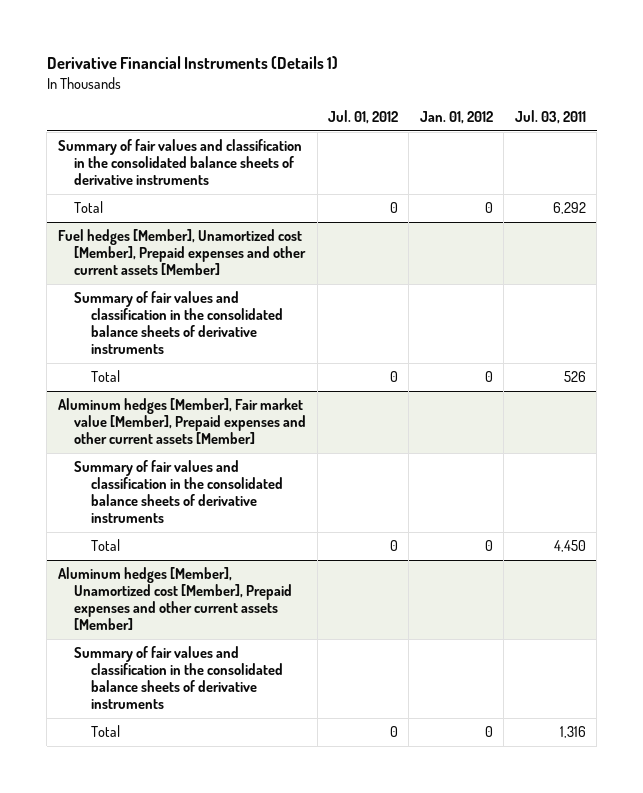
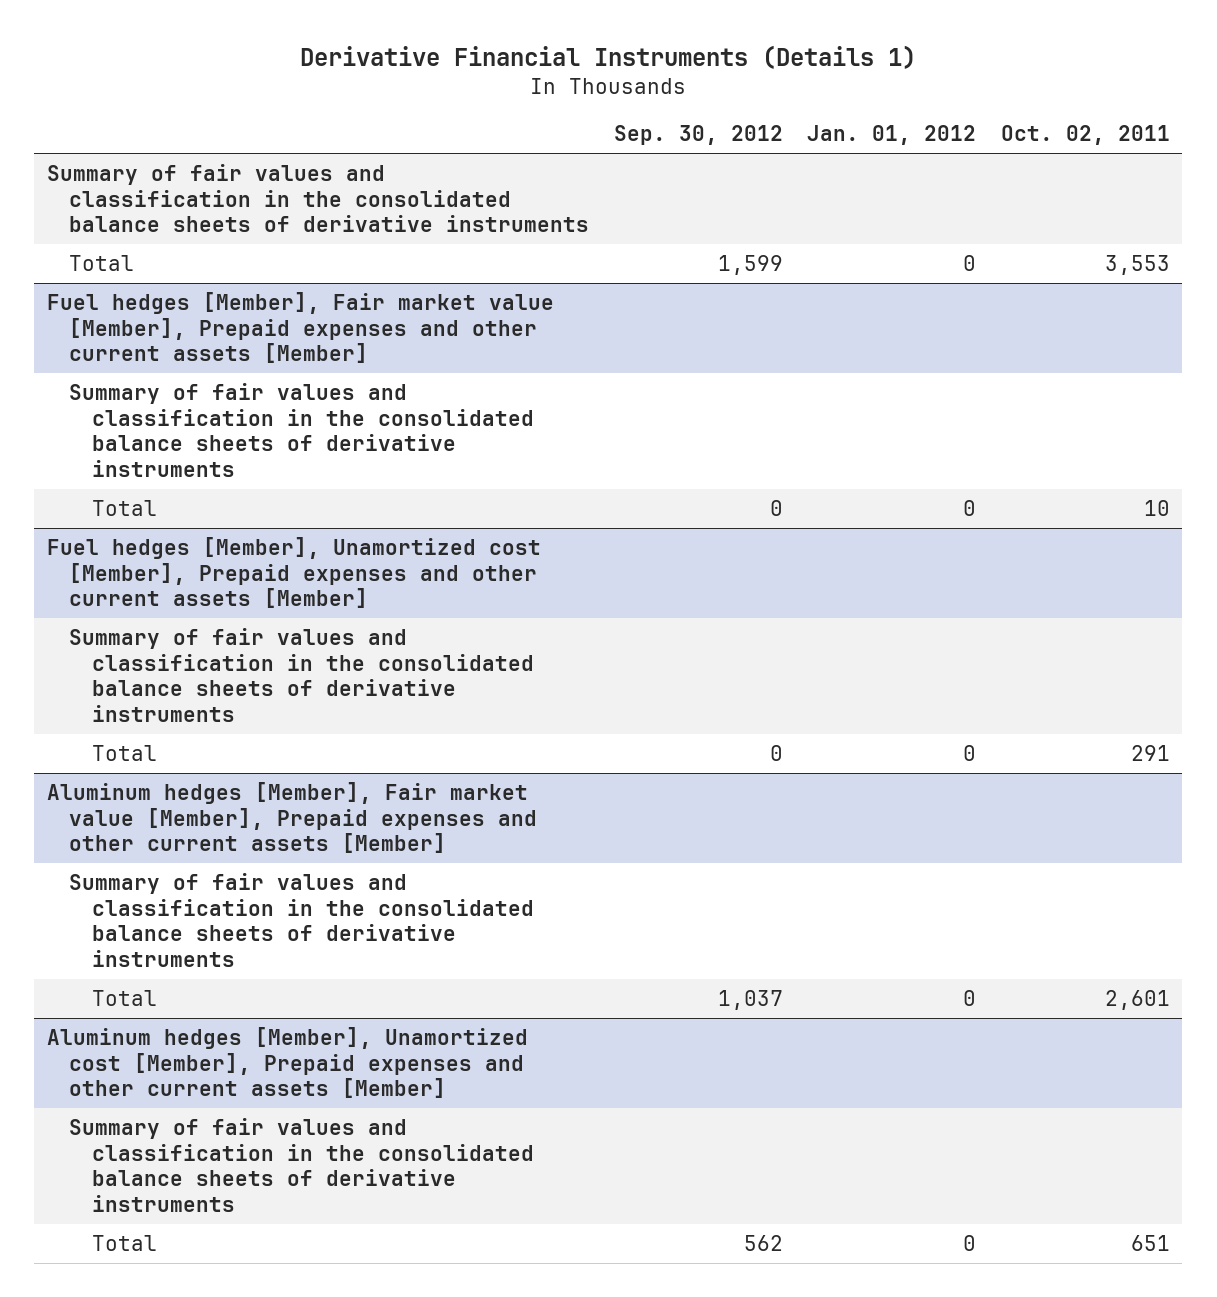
- | Jul. 01, 2012 | Jan. 01, 2012 | Jul. 03, 2011
+ | Sep. 30, 2012 | Jan. 01, 2012 | Oct. 02, 2011
+ Fuel hedges [Member], Fair market value [Member], Prepaid expenses and other current assets [Member]
+ Summary of fair values and classification in the consolidated balance sheets of derivative instruments
+ Total | 0 | 0 | 10

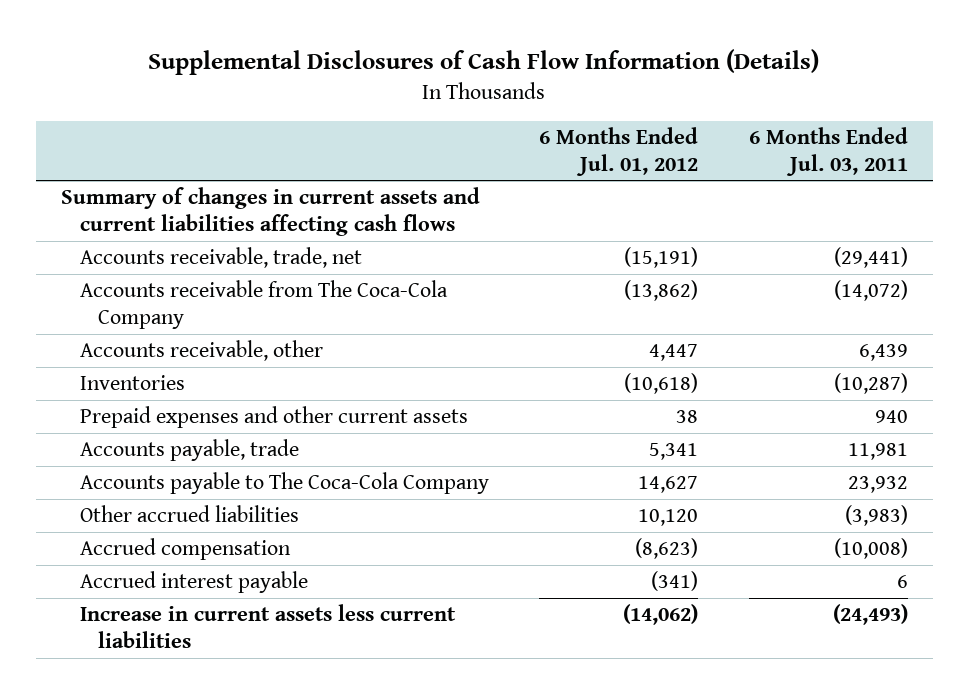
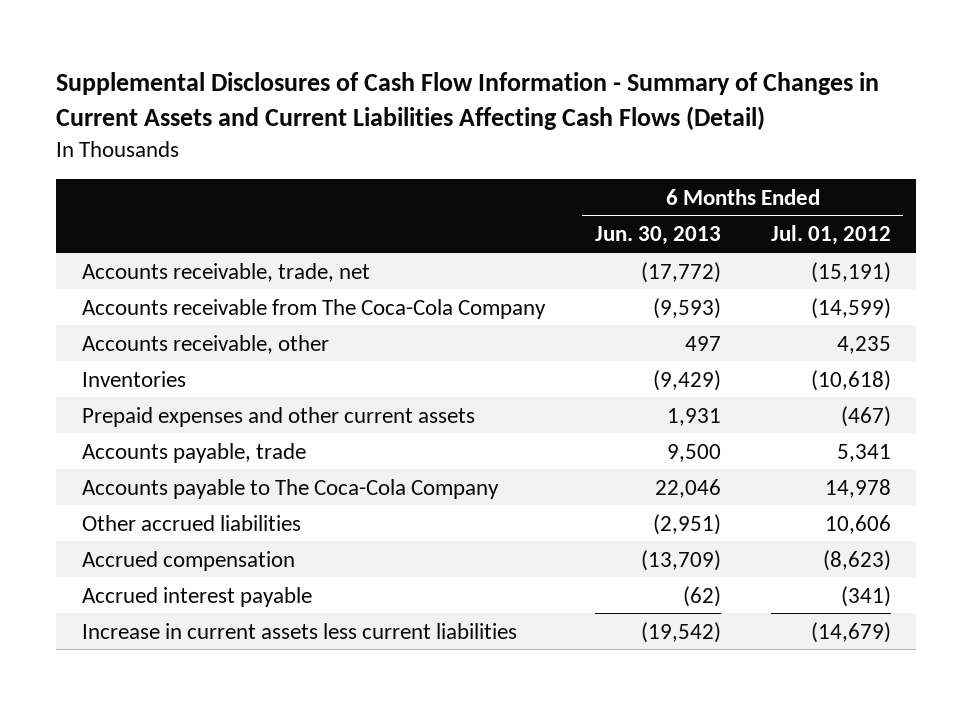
- Supplemental Disclosures of Cash Flow Information (Details)
+ Supplemental Disclosures of Cash Flow Information - Summary of Changes in Current Assets and Current Liabilities Affecting Cash Flows (Detail)
- | 6 Months Ended Jul. 01, 2012 | 6 Months Ended Jul. 03, 2011
+ | 6 Months Ended Jun. 30, 2013 | 6 Months Ended Jul. 01, 2012
- Summary of changes in current assets and current liabilities affecting cash flows
- Accounts receivable from The Coca-Cola Company | (13,862) | (14,072)
- Accounts receivable, other | 4,447 | 6,439
+ Accounts receivable from The Coca-Cola Company | (9,593) | (14,599)
+ Accounts receivable, other | 497 | 4,235
- Prepaid expenses and other current assets | 38 | 940
+ Prepaid expenses and other current assets | 1,931 | (467)
- Accounts payable to The Coca-Cola Company | 14,627 | 23,932
- Other accrued liabilities | 10,120 | (3,983)
+ Accounts payable to The Coca-Cola Company | 22,046 | 14,978
+ Other accrued liabilities | (2,951) | 10,606
- Increase in current assets less current liabilities | (14,062) | (24,493)
+ Increase in current assets less current liabilities | (19,542) | (14,679)

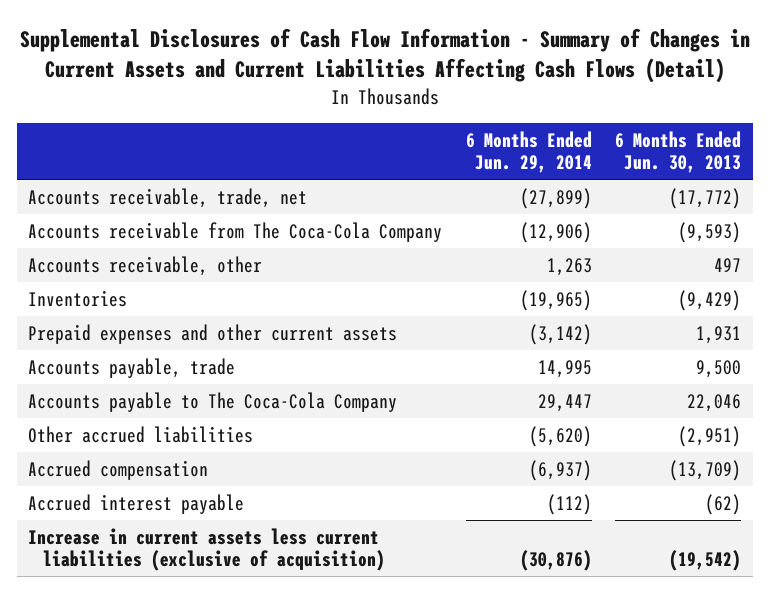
- | 6 Months Ended Jun. 30, 2013 | 6 Months Ended Jul. 01, 2012
+ | 6 Months Ended Jun. 29, 2014 | 6 Months Ended Jun. 30, 2013
- Increase in current assets less current liabilities | (19,542) | (14,679)
+ Increase in current assets less current liabilities (exclusive of acquisition) | (30,876) | (19,542)

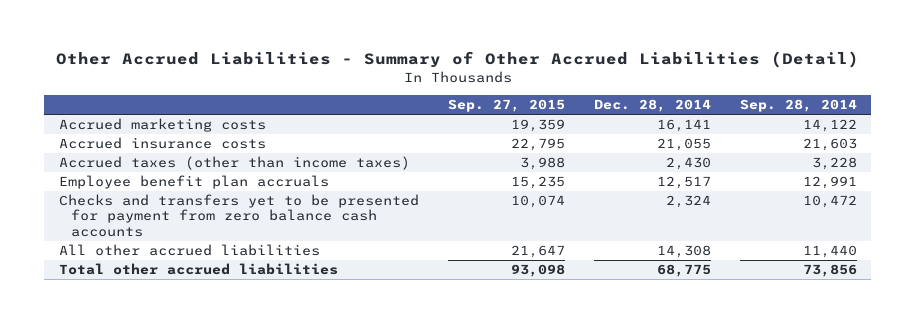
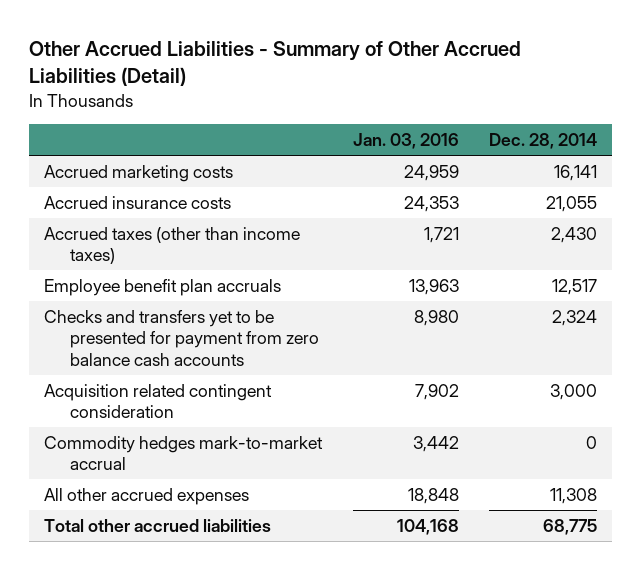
- | Sep. 27, 2015 | Dec. 28, 2014 | Sep. 28, 2014
+ | Jan. 03, 2016 | Dec. 28, 2014
- All other accrued liabilities | 21,647 | 14,308 | 11,440
+ Acquisition related contingent consideration | 7,902 | 3,000
+ Commodity hedges mark-to-market accrual | 3,442 | 0
+ All other accrued expenses | 18,848 | 11,308

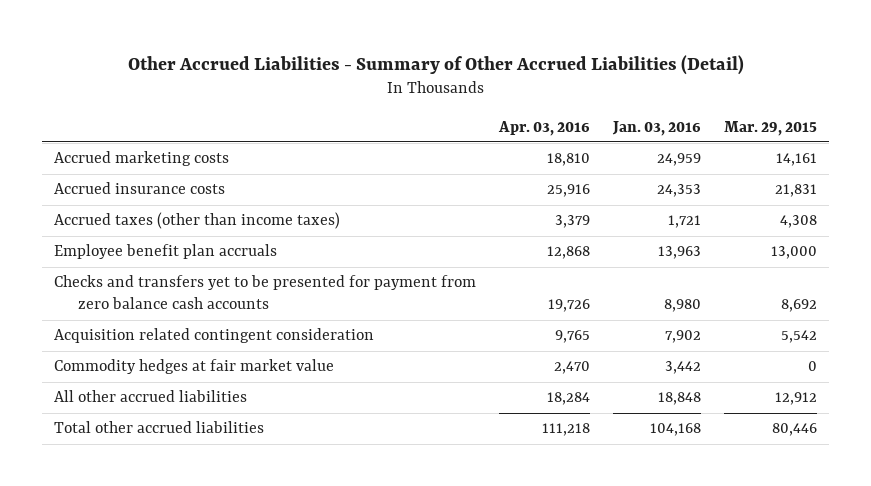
- | Jan. 03, 2016 | Dec. 28, 2014
+ | Apr. 03, 2016 | Jan. 03, 2016 | Mar. 29, 2015
- Commodity hedges mark-to-market accrual | 3,442 | 0
- All other accrued expenses | 18,848 | 11,308
+ Commodity hedges at fair market value | 2,470 | 3,442 | 0
+ All other accrued liabilities | 18,284 | 18,848 | 12,912

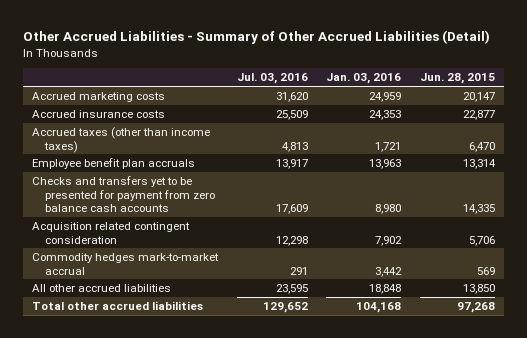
- | Apr. 03, 2016 | Jan. 03, 2016 | Mar. 29, 2015
+ | Jul. 03, 2016 | Jan. 03, 2016 | Jun. 28, 2015
- Commodity hedges at fair market value | 2,470 | 3,442 | 0
+ Commodity hedges mark-to-market accrual | 291 | 3,442 | 569

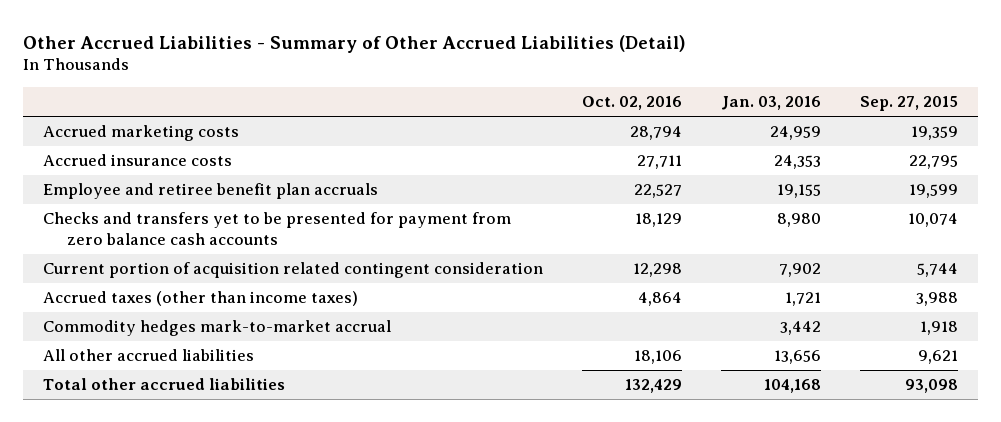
- | Jul. 03, 2016 | Jan. 03, 2016 | Jun. 28, 2015
+ | Oct. 02, 2016 | Jan. 03, 2016 | Sep. 27, 2015
- Employee benefit plan accruals | 13,917 | 13,963 | 13,314
+ Employee and retiree benefit plan accruals | 22,527 | 19,155 | 19,599
- Acquisition related contingent consideration | 12,298 | 7,902 | 5,706
+ Current portion of acquisition related contingent consideration | 12,298 | 7,902 | 5,744
moved down: Accrued taxes (other than income taxes) | 4,864 | 1,721 | 3,988
- All other accrued liabilities | 23,595 | 18,848 | 13,850
+ All other accrued liabilities | 18,106 | 13,656 | 9,621

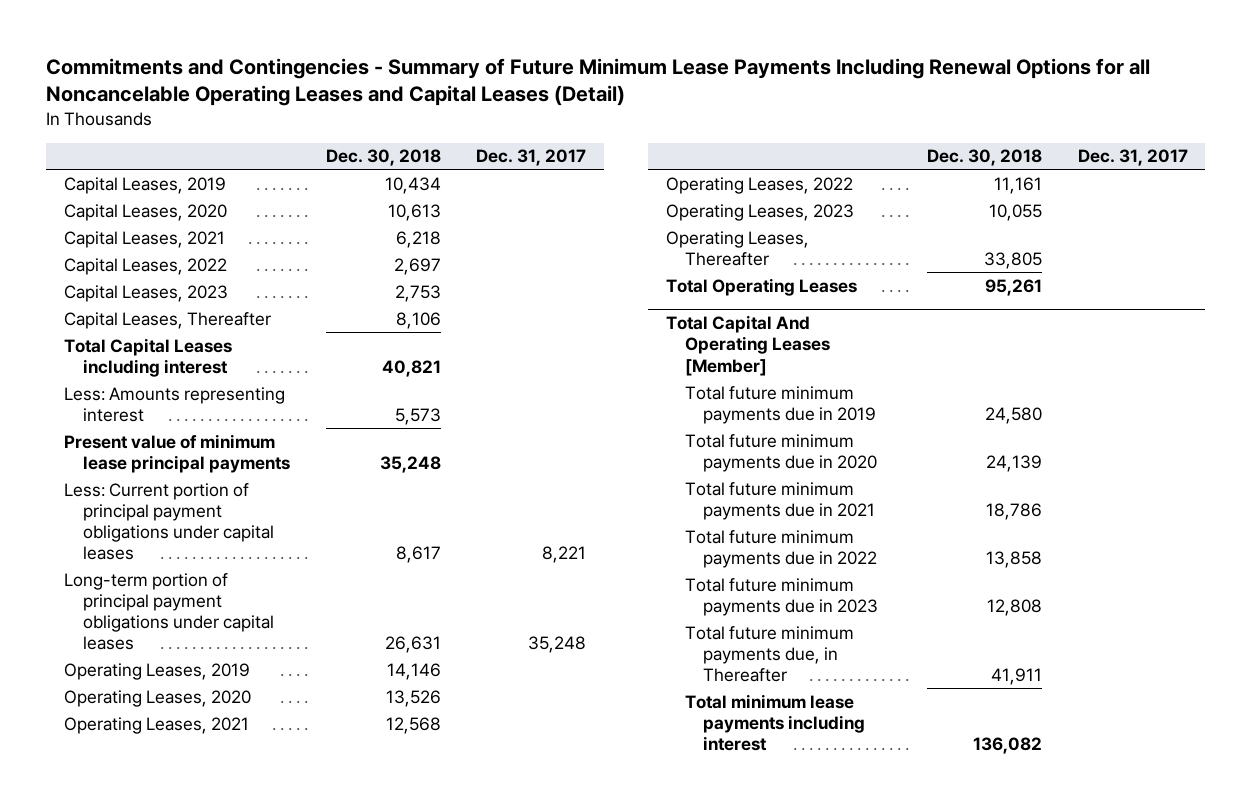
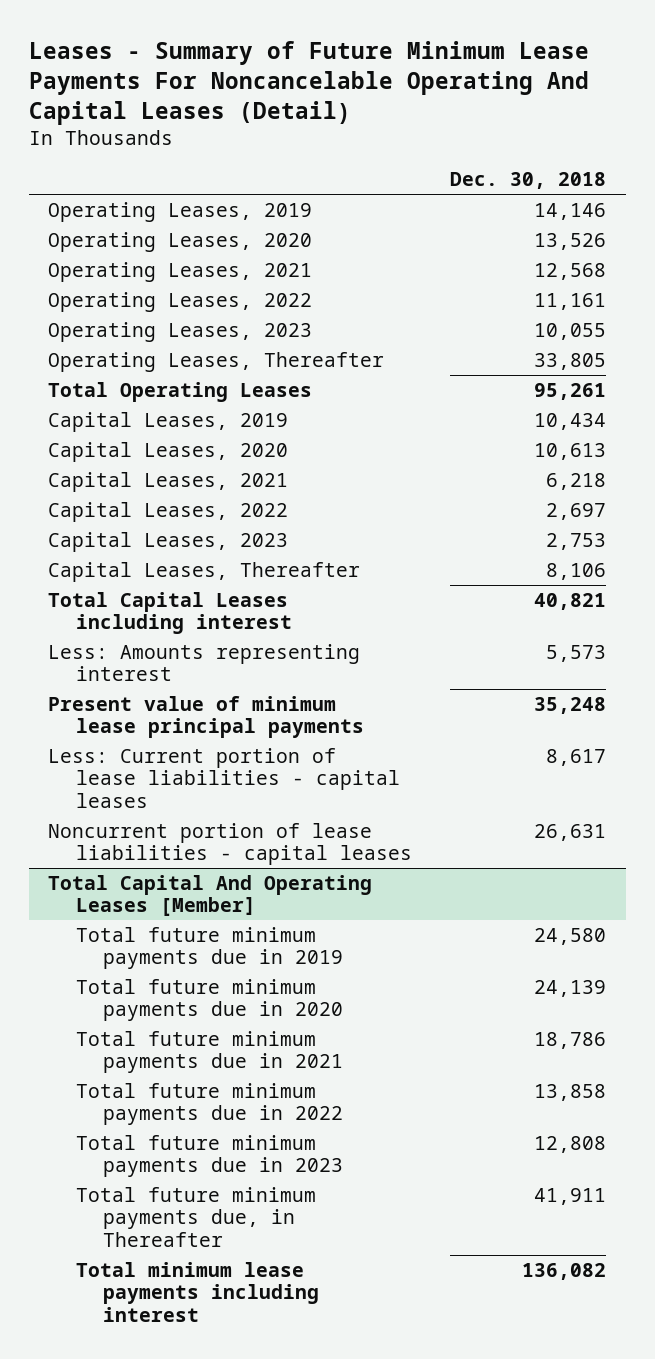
- Commitments and Contingencies - Summary of Future Minimum Lease Payments Including Renewal Options for all Noncancelable Operating Leases and Capital Leases (Detail)
+ Leases - Summary of Future Minimum Lease Payments For Noncancelable Operating And Capital Leases (Detail)
- | Dec. 30, 2018 | Dec. 31, 2017
+ | Dec. 30, 2018
moved up: Operating Leases, 2019 | 14,146
moved up: Operating Leases, 2020 | 13,526
moved up: Operating Leases, 2021 | 12,568
moved up: Operating Leases, 2022 | 11,161
moved up: Operating Leases, 2023 | 10,055
moved up: Operating Leases, Thereafter | 33,805
moved up: Total Operating Leases | 95,261
- Less: Current portion of principal payment obligations under capital leases | 8,617 | 8,221
- Long-term portion of principal payment obligations under capital leases | 26,631 | 35,248
+ Less: Current portion of lease liabilities - capital leases | 8,617
+ Noncurrent portion of lease liabilities - capital leases | 26,631

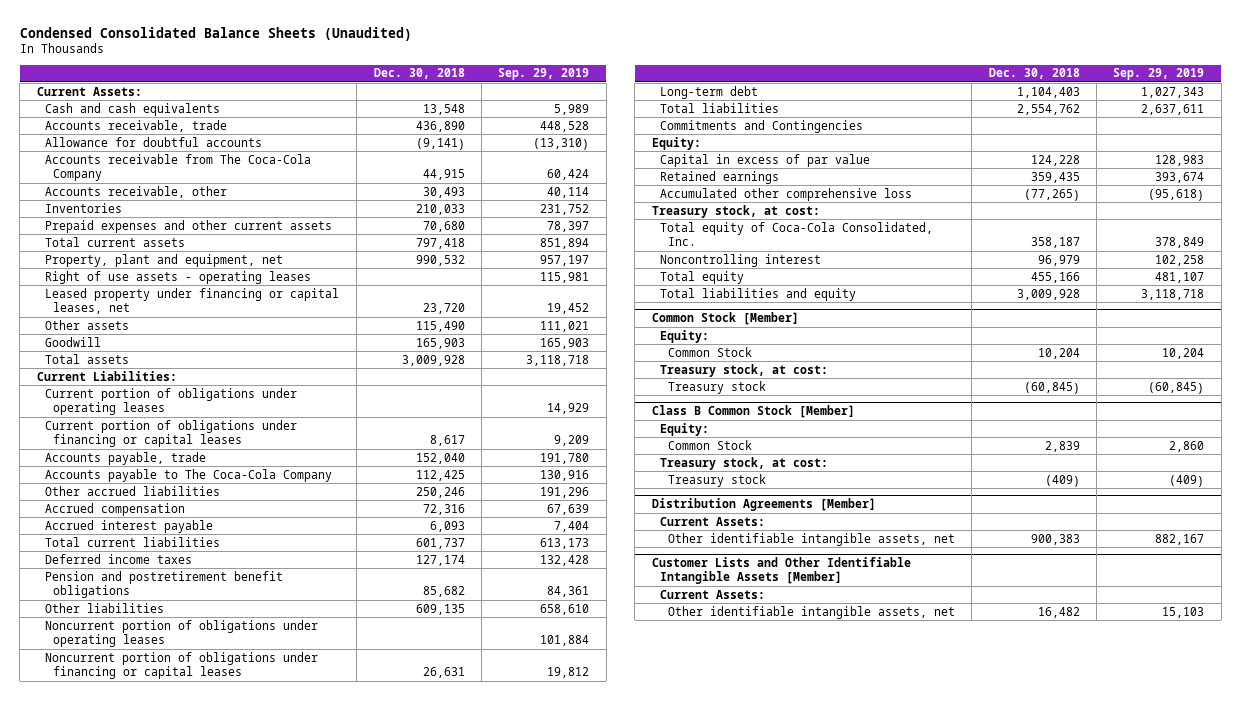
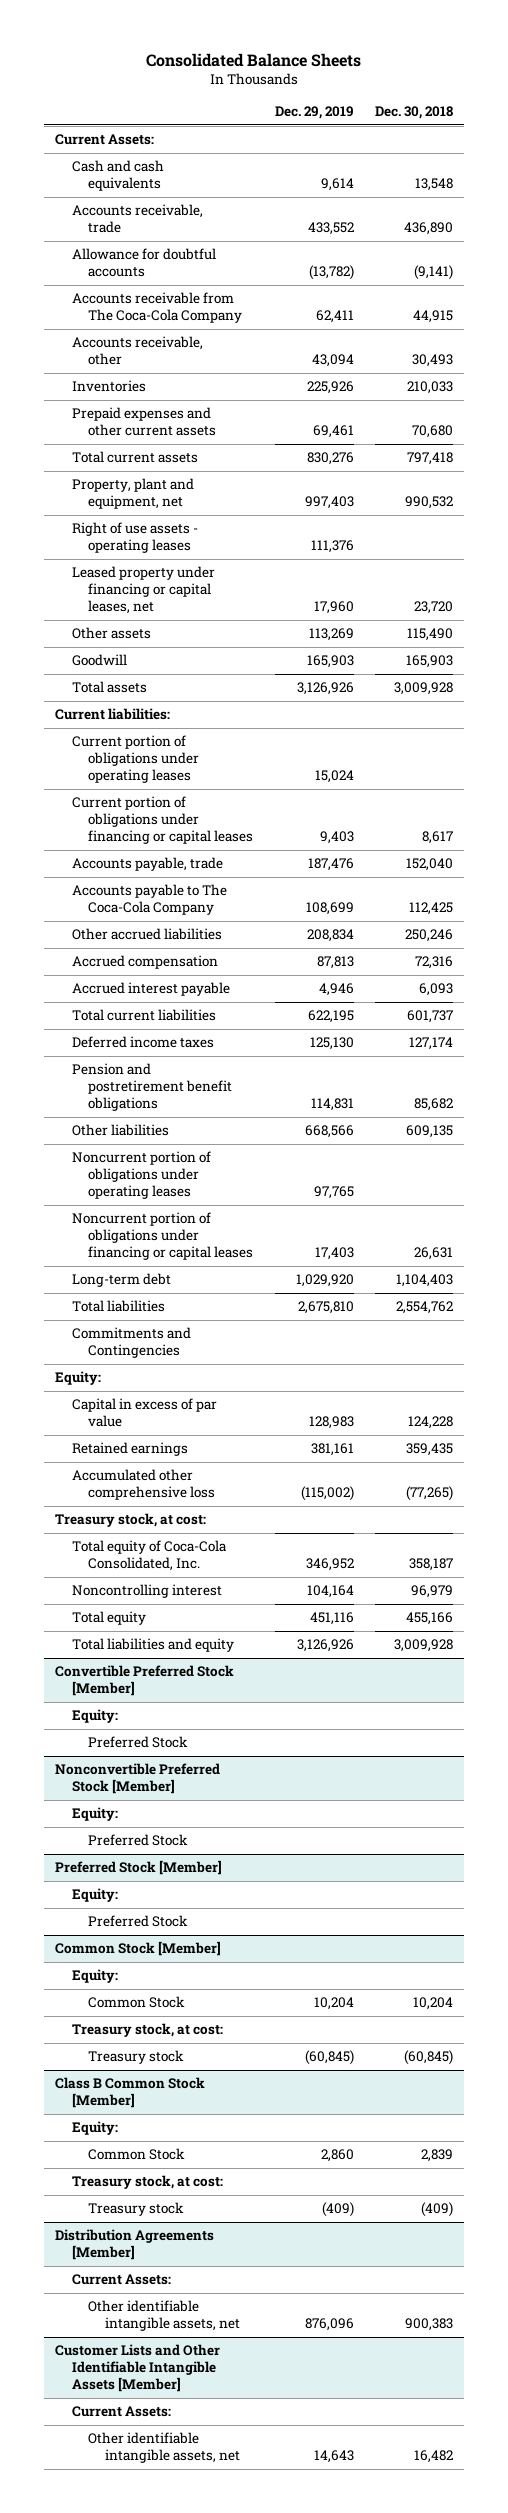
- Condensed Consolidated Balance Sheets (Unaudited)
+ Consolidated Balance Sheets
- | Dec. 30, 2018 | Sep. 29, 2019
+ | Dec. 29, 2019 | Dec. 30, 2018
- Current Liabilities:
+ Current liabilities:
+ Convertible Preferred Stock [Member]
+ Equity:
+ Preferred Stock
+ Nonconvertible Preferred Stock [Member]
+ Equity:
+ Preferred Stock
+ Preferred Stock [Member]
+ Equity:
+ Preferred Stock

